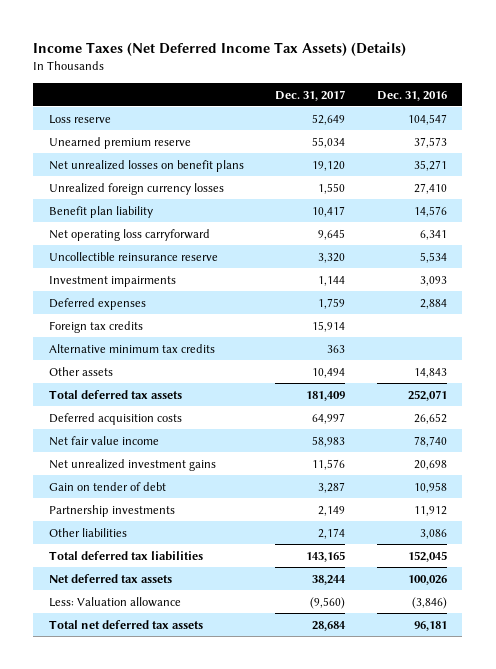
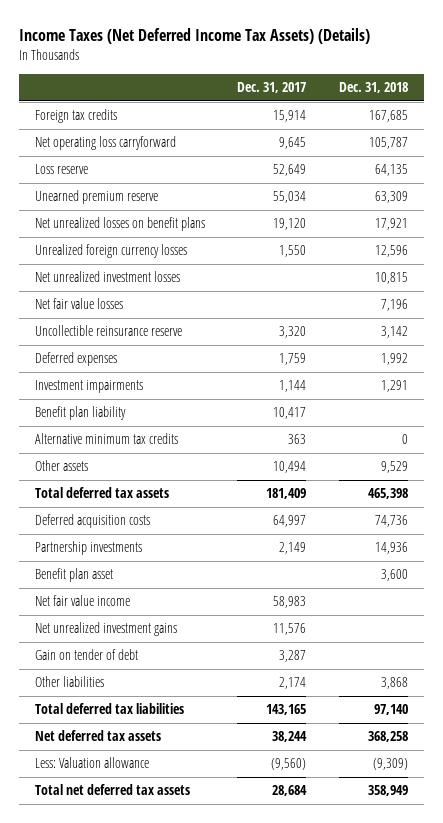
- | Dec. 31, 2017 | Dec. 31, 2016
+ | Dec. 31, 2017 | Dec. 31, 2018
moved up: Foreign tax credits | 15,914 | 167,685
moved up: Net operating loss carryforward | 9,645 | 105,787
+ Net unrealized investment losses | | 10,815
+ Net fair value losses | | 7,196
moved down: Investment impairments | 1,144 | 1,291
moved down: Benefit plan liability | 10,417 |
moved up: Partnership investments | 2,149 | 14,936
+ Benefit plan asset | | 3,600

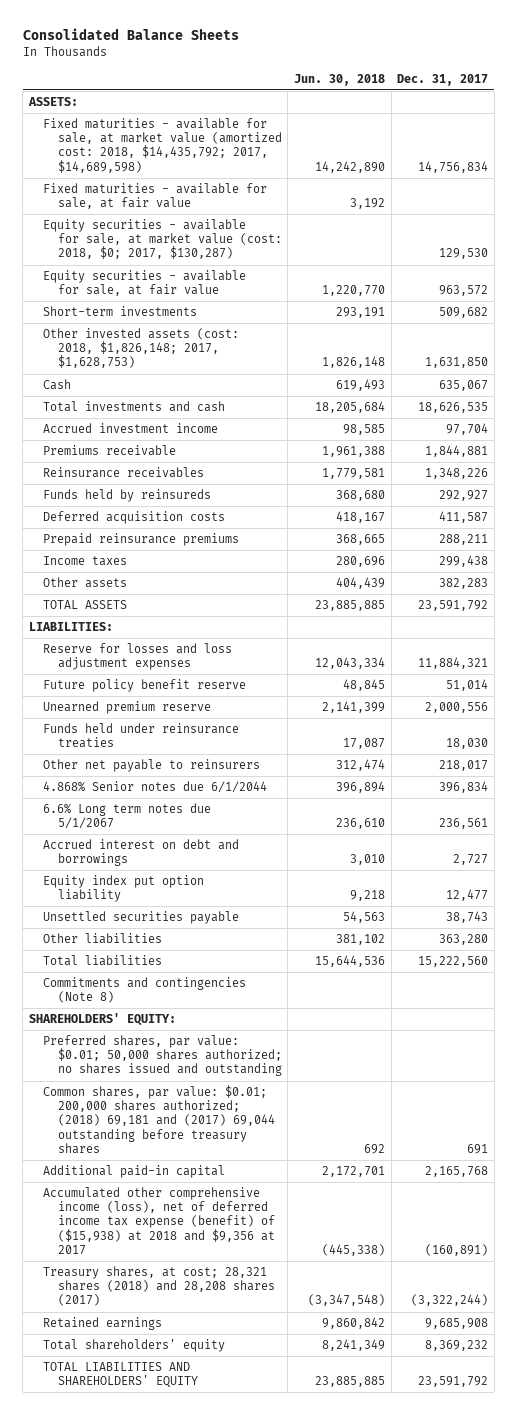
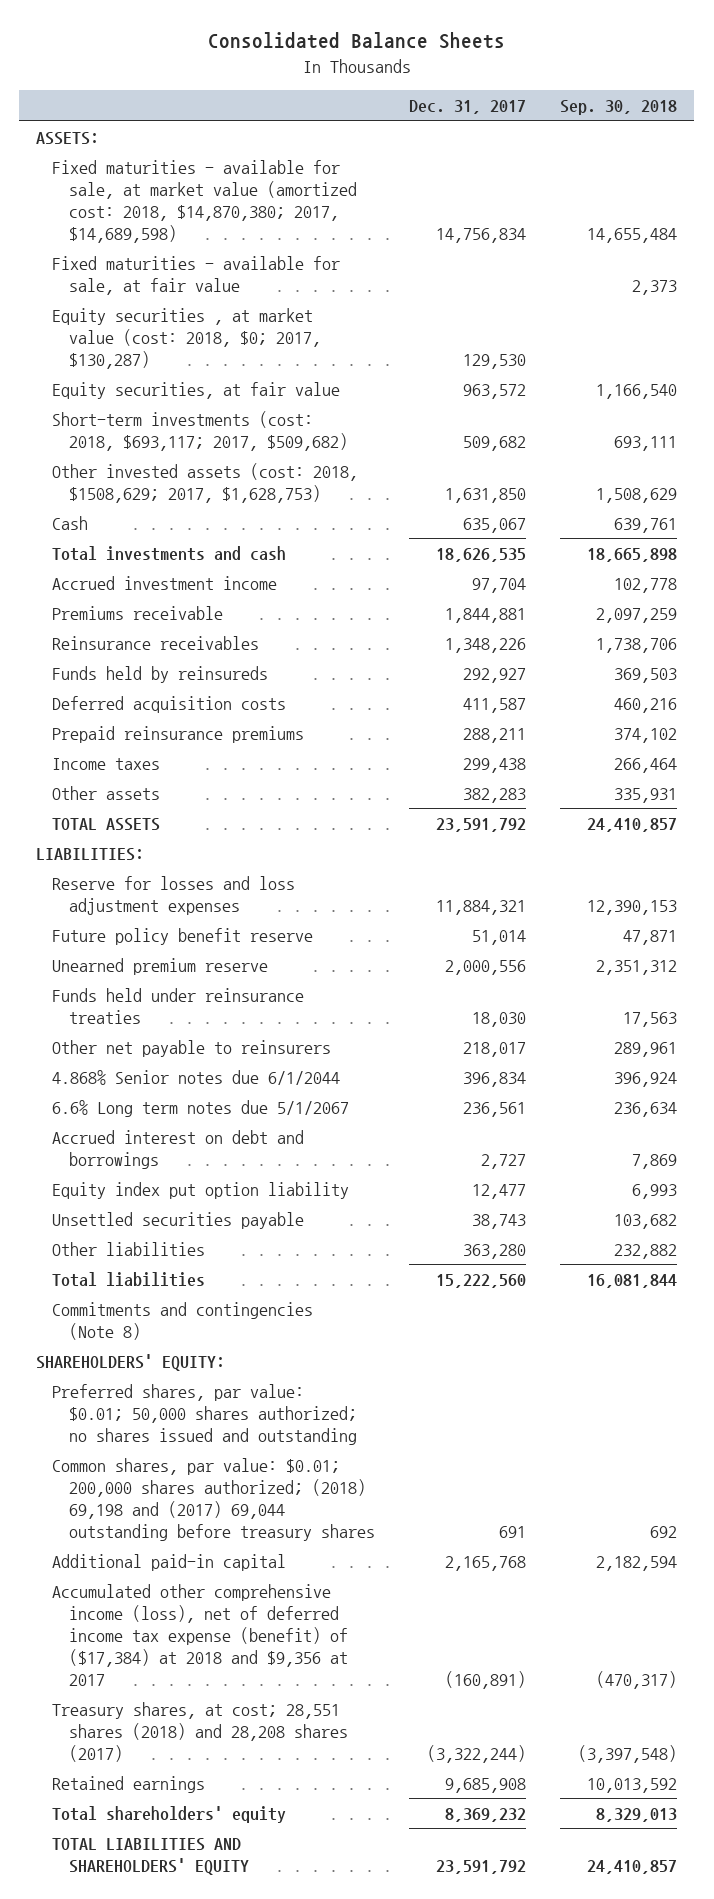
- | Jun. 30, 2018 | Dec. 31, 2017
+ | Dec. 31, 2017 | Sep. 30, 2018
- Fixed maturities - available for sale, at market value (amortized cost: 2018, $14,435,792; 2017, $14,689,598) | 14,242,890 | 14,756,834
+ Fixed maturities - available for sale, at market value (amortized cost: 2018, $14,870,380; 2017, $14,689,598) | 14,756,834 | 14,655,484
- Equity securities - available for sale, at market value (cost: 2018, $0; 2017, $130,287) | | 129,530
- Equity securities - available for sale, at fair value | 1,220,770 | 963,572
- Short-term investments | 293,191 | 509,682
- Other invested assets (cost: 2018, $1,826,148; 2017, $1,628,753) | 1,826,148 | 1,631,850
+ Equity securities , at market value (cost: 2018, $0; 2017, $130,287) | 129,530 |
+ Equity securities, at fair value | 963,572 | 1,166,540
+ Short-term investments (cost: 2018, $693,117; 2017, $509,682) | 509,682 | 693,111
+ Other invested assets (cost: 2018, $1508,629; 2017, $1,628,753) | 1,631,850 | 1,508,629
- Common shares, par value: $0.01; 200,000 shares authorized; (2018) 69,181 and (2017) 69,044 outstanding before treasury shares | 692 | 691
+ Common shares, par value: $0.01; 200,000 shares authorized; (2018) 69,198 and (2017) 69,044 outstanding before treasury shares | 691 | 692
- Accumulated other comprehensive income (loss), net of deferred income tax expense (benefit) of ($15,938) at 2018 and $9,356 at 2017 | (445,338) | (160,891)
- Treasury shares, at cost; 28,321 shares (2018) and 28,208 shares (2017) | (3,347,548) | (3,322,244)
+ Accumulated other comprehensive income (loss), net of deferred income tax expense (benefit) of ($17,384) at 2018 and $9,356 at 2017 | (160,891) | (470,317)
+ Treasury shares, at cost; 28,551 shares (2018) and 28,208 shares (2017) | (3,322,244) | (3,397,548)

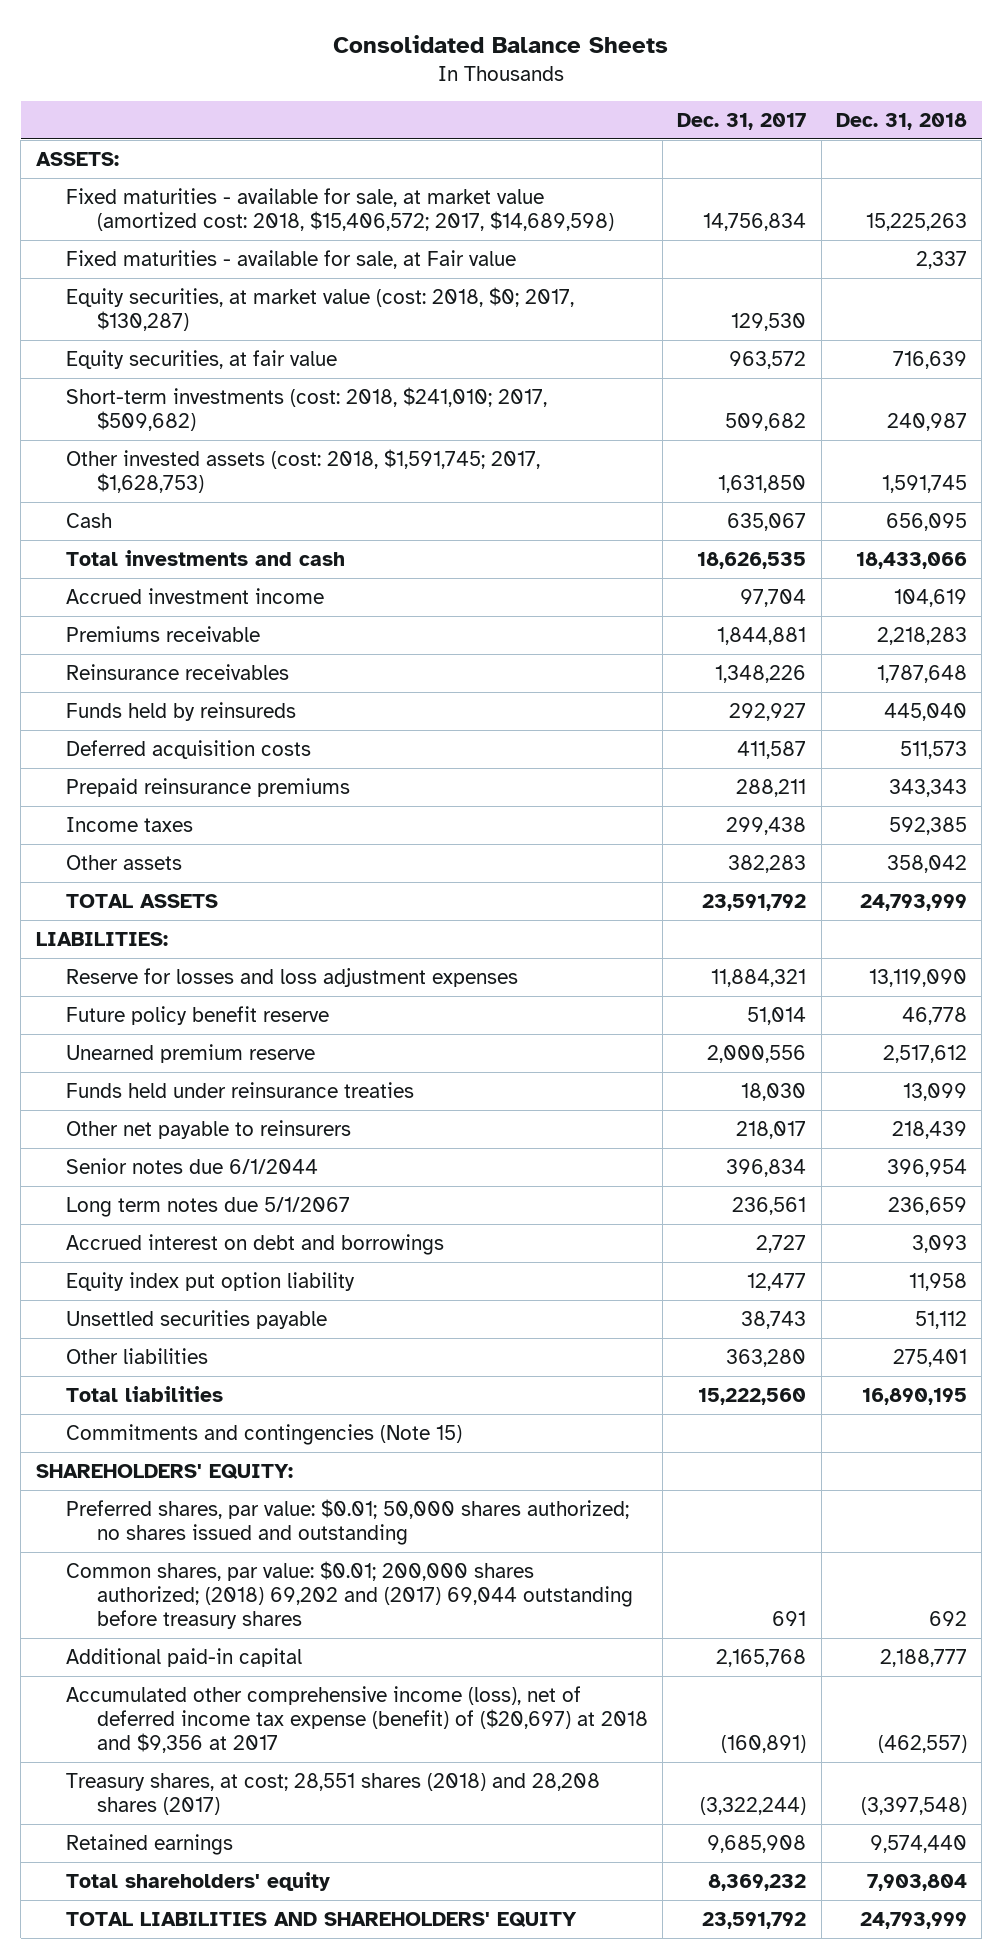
- | Dec. 31, 2017 | Sep. 30, 2018
+ | Dec. 31, 2017 | Dec. 31, 2018
- Fixed maturities - available for sale, at market value (amortized cost: 2018, $14,870,380; 2017, $14,689,598) | 14,756,834 | 14,655,484
- Fixed maturities - available for sale, at fair value | | 2,373
- Equity securities , at market value (cost: 2018, $0; 2017, $130,287) | 129,530 |
+ Fixed maturities - available for sale, at market value (amortized cost: 2018, $15,406,572; 2017, $14,689,598) | 14,756,834 | 15,225,263
+ Fixed maturities - available for sale, at Fair value | | 2,337
+ Equity securities, at market value (cost: 2018, $0; 2017, $130,287) | 129,530 |
- Short-term investments (cost: 2018, $693,117; 2017, $509,682) | 509,682 | 693,111
- Other invested assets (cost: 2018, $1508,629; 2017, $1,628,753) | 1,631,850 | 1,508,629
+ Short-term investments (cost: 2018, $241,010; 2017, $509,682) | 509,682 | 240,987
+ Other invested assets (cost: 2018, $1,591,745; 2017, $1,628,753) | 1,631,850 | 1,591,745
- 4.868% Senior notes due 6/1/2044 | 396,834 | 396,924
- 6.6% Long term notes due 5/1/2067 | 236,561 | 236,634
+ Senior notes due 6/1/2044 | 396,834 | 396,954
+ Long term notes due 5/1/2067 | 236,561 | 236,659
- Commitments and contingencies (Note 8)
+ Commitments and contingencies (Note 15)
- Common shares, par value: $0.01; 200,000 shares authorized; (2018) 69,198 and (2017) 69,044 outstanding before treasury shares | 691 | 692
+ Common shares, par value: $0.01; 200,000 shares authorized; (2018) 69,202 and (2017) 69,044 outstanding before treasury shares | 691 | 692
- Accumulated other comprehensive income (loss), net of deferred income tax expense (benefit) of ($17,384) at 2018 and $9,356 at 2017 | (160,891) | (470,317)
+ Accumulated other comprehensive income (loss), net of deferred income tax expense (benefit) of ($20,697) at 2018 and $9,356 at 2017 | (160,891) | (462,557)

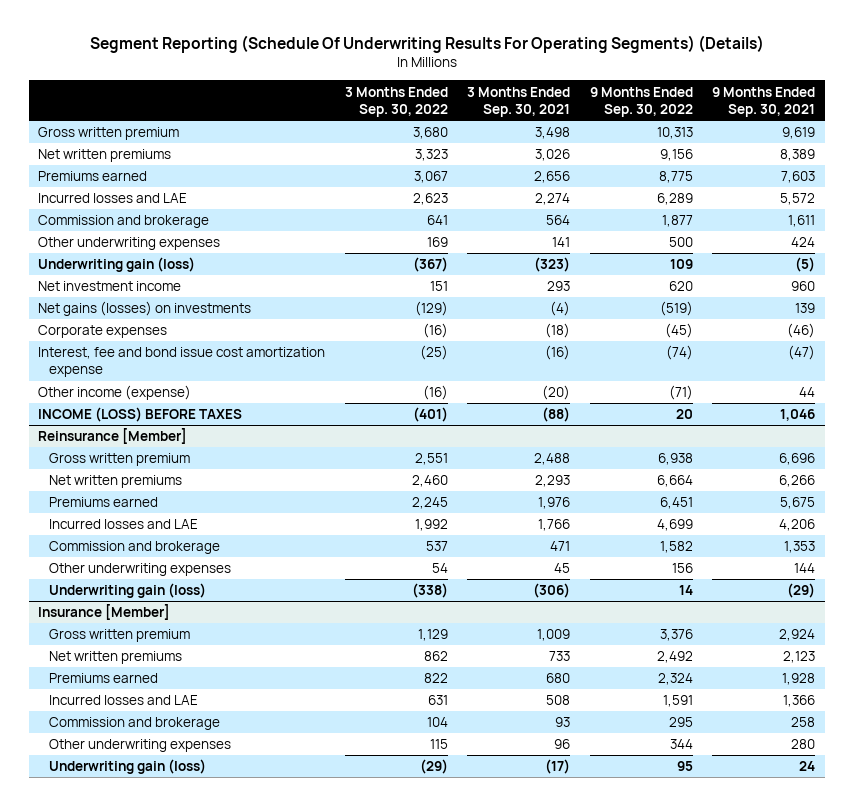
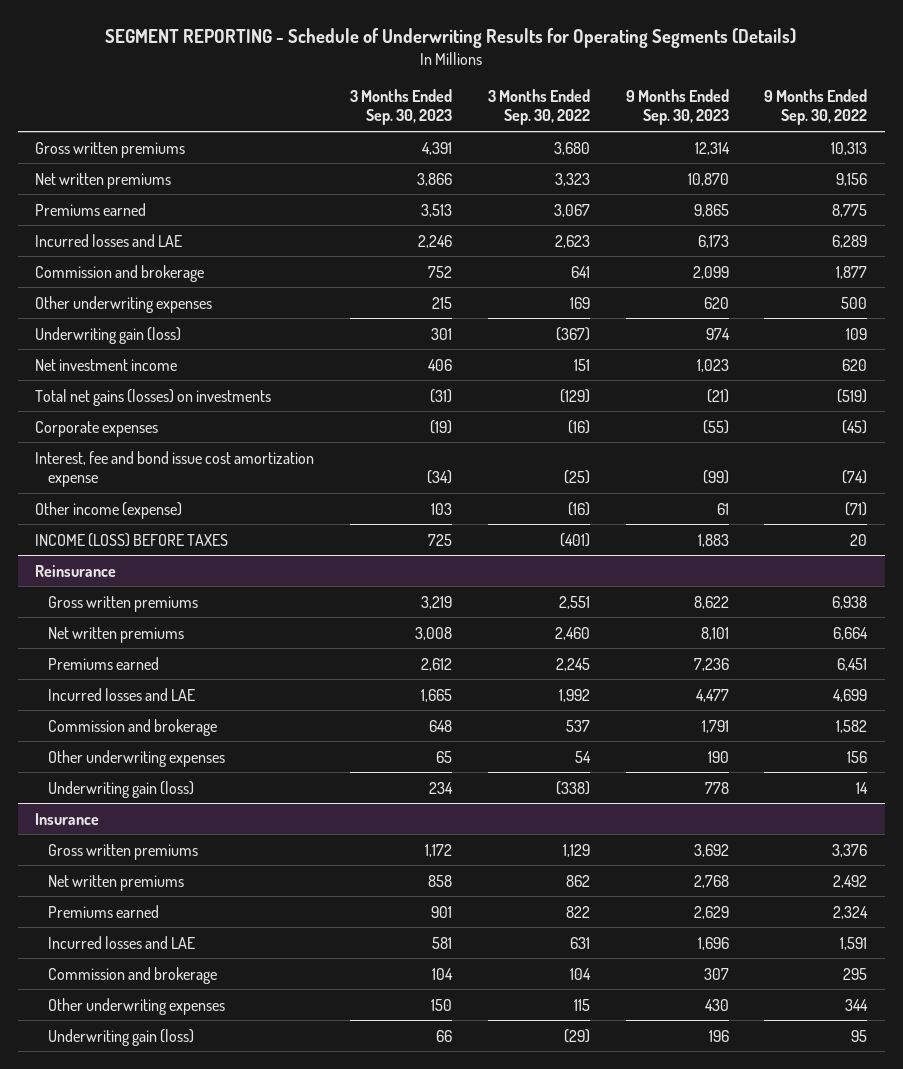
- Segment Reporting (Schedule Of Underwriting Results For Operating Segments) (Details)
+ SEGMENT REPORTING - Schedule of Underwriting Results for Operating Segments (Details)
- | 3 Months Ended Sep. 30, 2022 | 3 Months Ended Sep. 30, 2021 | 9 Months Ended Sep. 30, 2022 | 9 Months Ended Sep. 30, 2021
+ | 3 Months Ended Sep. 30, 2023 | 3 Months Ended Sep. 30, 2022 | 9 Months Ended Sep. 30, 2023 | 9 Months Ended Sep. 30, 2022
- Gross written premium | 3,680 | 3,498 | 10,313 | 9,619
+ Gross written premiums | 4,391 | 3,680 | 12,314 | 10,313
- Net gains (losses) on investments | (129) | (4) | (519) | 139
+ Total net gains (losses) on investments | (31) | (129) | (21) | (519)
- Reinsurance [Member]
- Gross written premium | 2,551 | 2,488 | 6,938 | 6,696
+ Reinsurance
+ Gross written premiums | 3,219 | 2,551 | 8,622 | 6,938
- Insurance [Member]
- Gross written premium | 1,129 | 1,009 | 3,376 | 2,924
+ Insurance
+ Gross written premiums | 1,172 | 1,129 | 3,692 | 3,376

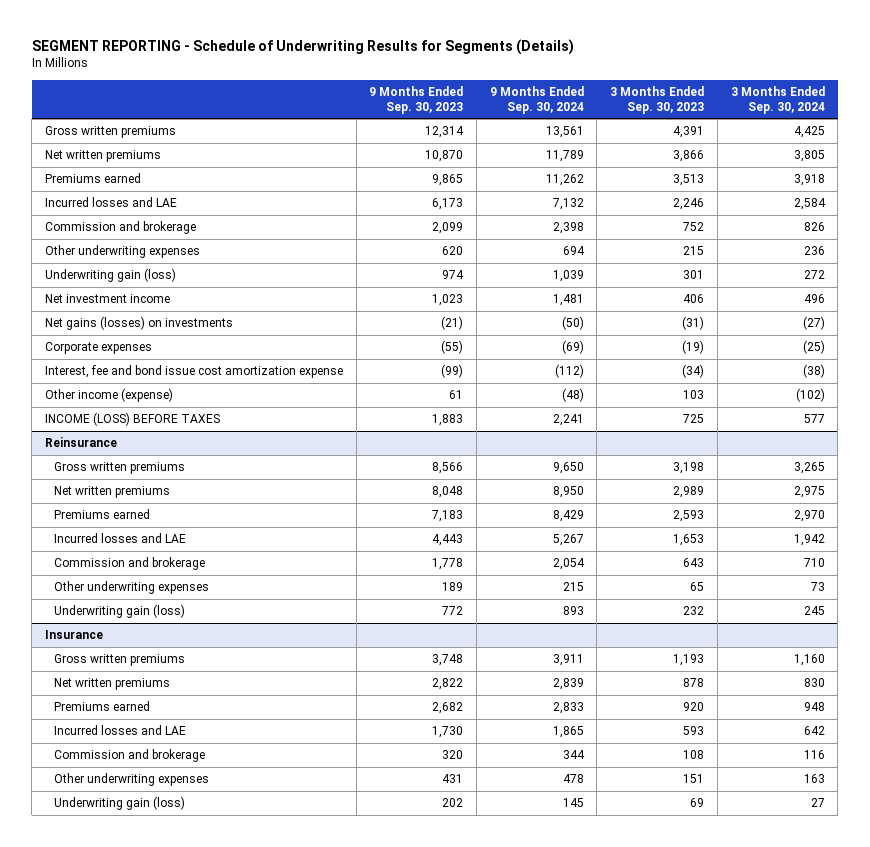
- SEGMENT REPORTING - Schedule of Underwriting Results for Operating Segments (Details)
+ SEGMENT REPORTING - Schedule of Underwriting Results for Segments (Details)
- | 3 Months Ended Sep. 30, 2023 | 3 Months Ended Sep. 30, 2022 | 9 Months Ended Sep. 30, 2023 | 9 Months Ended Sep. 30, 2022
+ | 9 Months Ended Sep. 30, 2023 | 9 Months Ended Sep. 30, 2024 | 3 Months Ended Sep. 30, 2023 | 3 Months Ended Sep. 30, 2024
- Total net gains (losses) on investments | (31) | (129) | (21) | (519)
+ Net gains (losses) on investments | (21) | (50) | (31) | (27)
@ Reinsurance
- Gross written premiums | 3,219 | 2,551 | 8,622 | 6,938
- Net written premiums | 3,008 | 2,460 | 8,101 | 6,664
- Premiums earned | 2,612 | 2,245 | 7,236 | 6,451
- Incurred losses and LAE | 1,665 | 1,992 | 4,477 | 4,699
- Commission and brokerage | 648 | 537 | 1,791 | 1,582
- Other underwriting expenses | 65 | 54 | 190 | 156
- Underwriting gain (loss) | 234 | (338) | 778 | 14
+ Gross written premiums | 8,566 | 9,650 | 3,198 | 3,265
+ Net written premiums | 8,048 | 8,950 | 2,989 | 2,975
+ Premiums earned | 7,183 | 8,429 | 2,593 | 2,970
+ Incurred losses and LAE | 4,443 | 5,267 | 1,653 | 1,942
+ Commission and brokerage | 1,778 | 2,054 | 643 | 710
+ Other underwriting expenses | 189 | 215 | 65 | 73
+ Underwriting gain (loss) | 772 | 893 | 232 | 245
@ Insurance
- Gross written premiums | 1,172 | 1,129 | 3,692 | 3,376
- Net written premiums | 858 | 862 | 2,768 | 2,492
- Premiums earned | 901 | 822 | 2,629 | 2,324
- Incurred losses and LAE | 581 | 631 | 1,696 | 1,591
- Commission and brokerage | 104 | 104 | 307 | 295
- Other underwriting expenses | 150 | 115 | 430 | 344
- Underwriting gain (loss) | 66 | (29) | 196 | 95
+ Gross written premiums | 3,748 | 3,911 | 1,193 | 1,160
+ Net written premiums | 2,822 | 2,839 | 878 | 830
+ Premiums earned | 2,682 | 2,833 | 920 | 948
+ Incurred losses and LAE | 1,730 | 1,865 | 593 | 642
+ Commission and brokerage | 320 | 344 | 108 | 116
+ Other underwriting expenses | 431 | 478 | 151 | 163
+ Underwriting gain (loss) | 202 | 145 | 69 | 27

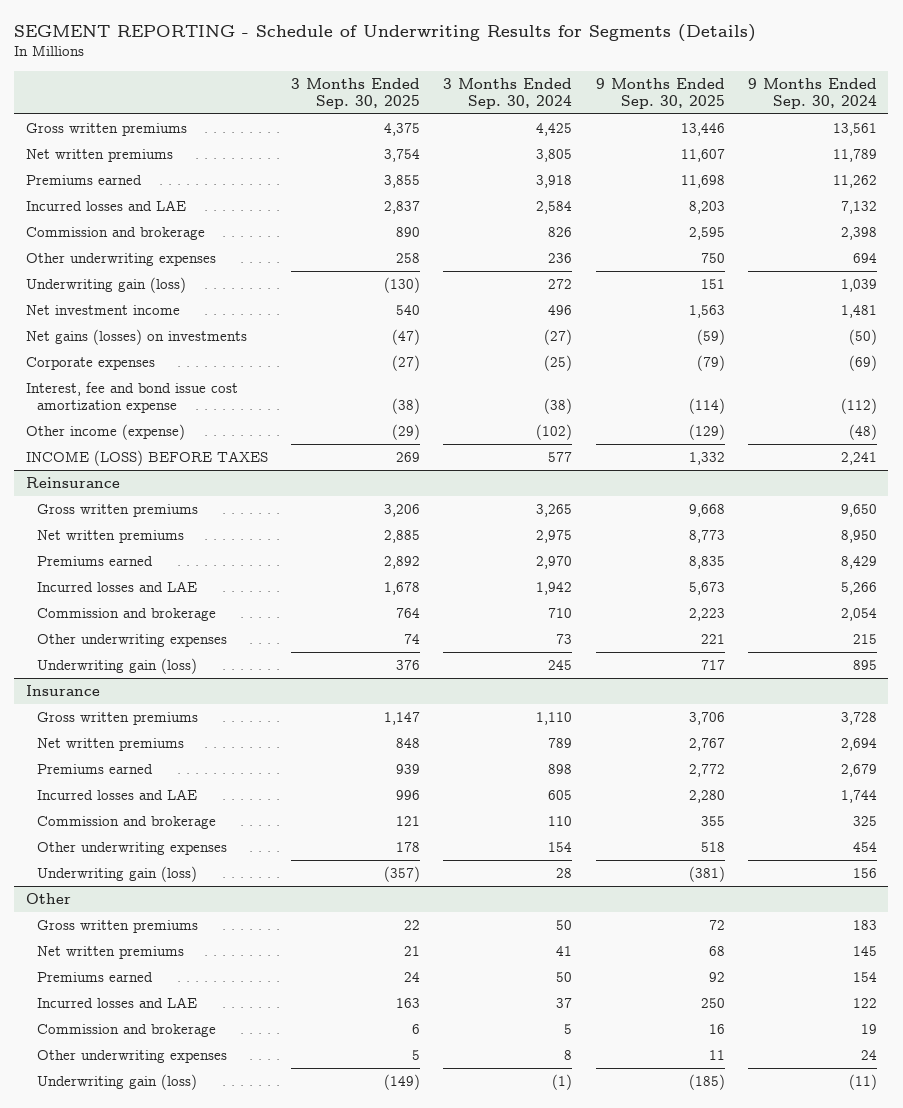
- | 9 Months Ended Sep. 30, 2023 | 9 Months Ended Sep. 30, 2024 | 3 Months Ended Sep. 30, 2023 | 3 Months Ended Sep. 30, 2024
+ | 3 Months Ended Sep. 30, 2025 | 3 Months Ended Sep. 30, 2024 | 9 Months Ended Sep. 30, 2025 | 9 Months Ended Sep. 30, 2024
@ Reinsurance
- Incurred losses and LAE | 4,443 | 5,267 | 1,653 | 1,942
+ Incurred losses and LAE | 1,678 | 1,942 | 5,673 | 5,266
- Underwriting gain (loss) | 772 | 893 | 232 | 245
+ Underwriting gain (loss) | 376 | 245 | 717 | 895
@ Insurance
- Gross written premiums | 3,748 | 3,911 | 1,193 | 1,160
- Net written premiums | 2,822 | 2,839 | 878 | 830
- Premiums earned | 2,682 | 2,833 | 920 | 948
- Incurred losses and LAE | 1,730 | 1,865 | 593 | 642
- Commission and brokerage | 320 | 344 | 108 | 116
- Other underwriting expenses | 431 | 478 | 151 | 163
- Underwriting gain (loss) | 202 | 145 | 69 | 27
+ Gross written premiums | 1,147 | 1,110 | 3,706 | 3,728
+ Net written premiums | 848 | 789 | 2,767 | 2,694
+ Premiums earned | 939 | 898 | 2,772 | 2,679
+ Incurred losses and LAE | 996 | 605 | 2,280 | 1,744
+ Commission and brokerage | 121 | 110 | 355 | 325
+ Other underwriting expenses | 178 | 154 | 518 | 454
+ Underwriting gain (loss) | (357) | 28 | (381) | 156
+ Other
+ Gross written premiums | 22 | 50 | 72 | 183
+ Net written premiums | 21 | 41 | 68 | 145
+ Premiums earned | 24 | 50 | 92 | 154
+ Incurred losses and LAE | 163 | 37 | 250 | 122
+ Commission and brokerage | 6 | 5 | 16 | 19
+ Other underwriting expenses | 5 | 8 | 11 | 24
+ Underwriting gain (loss) | (149) | (1) | (185) | (11)

